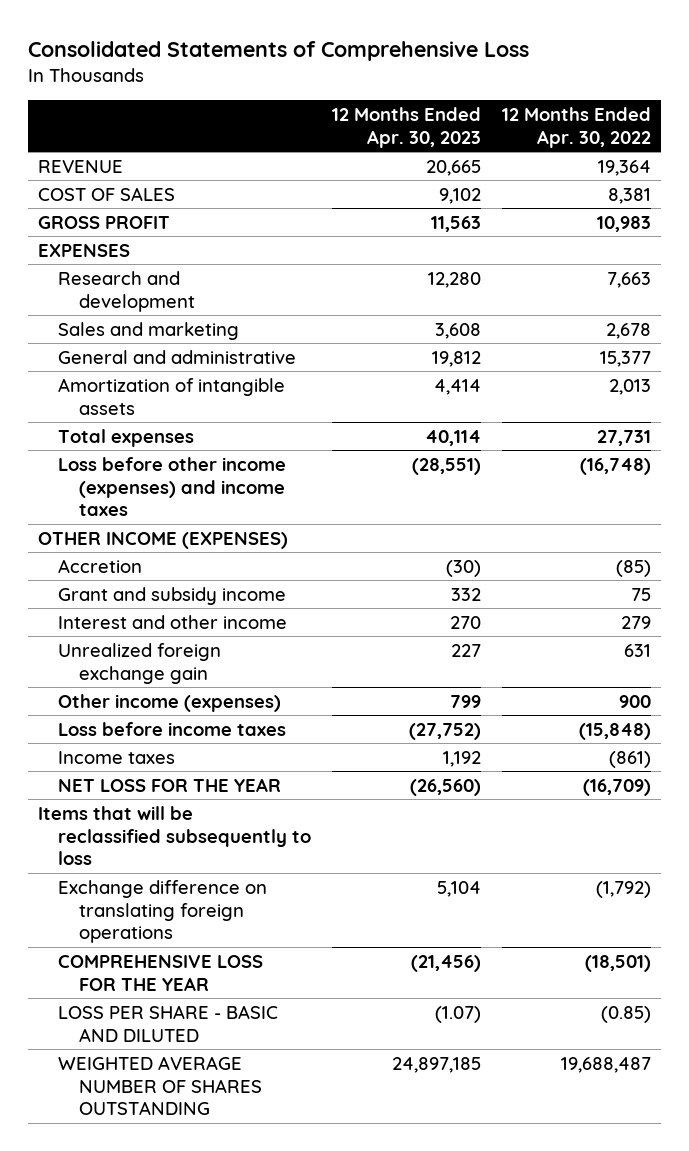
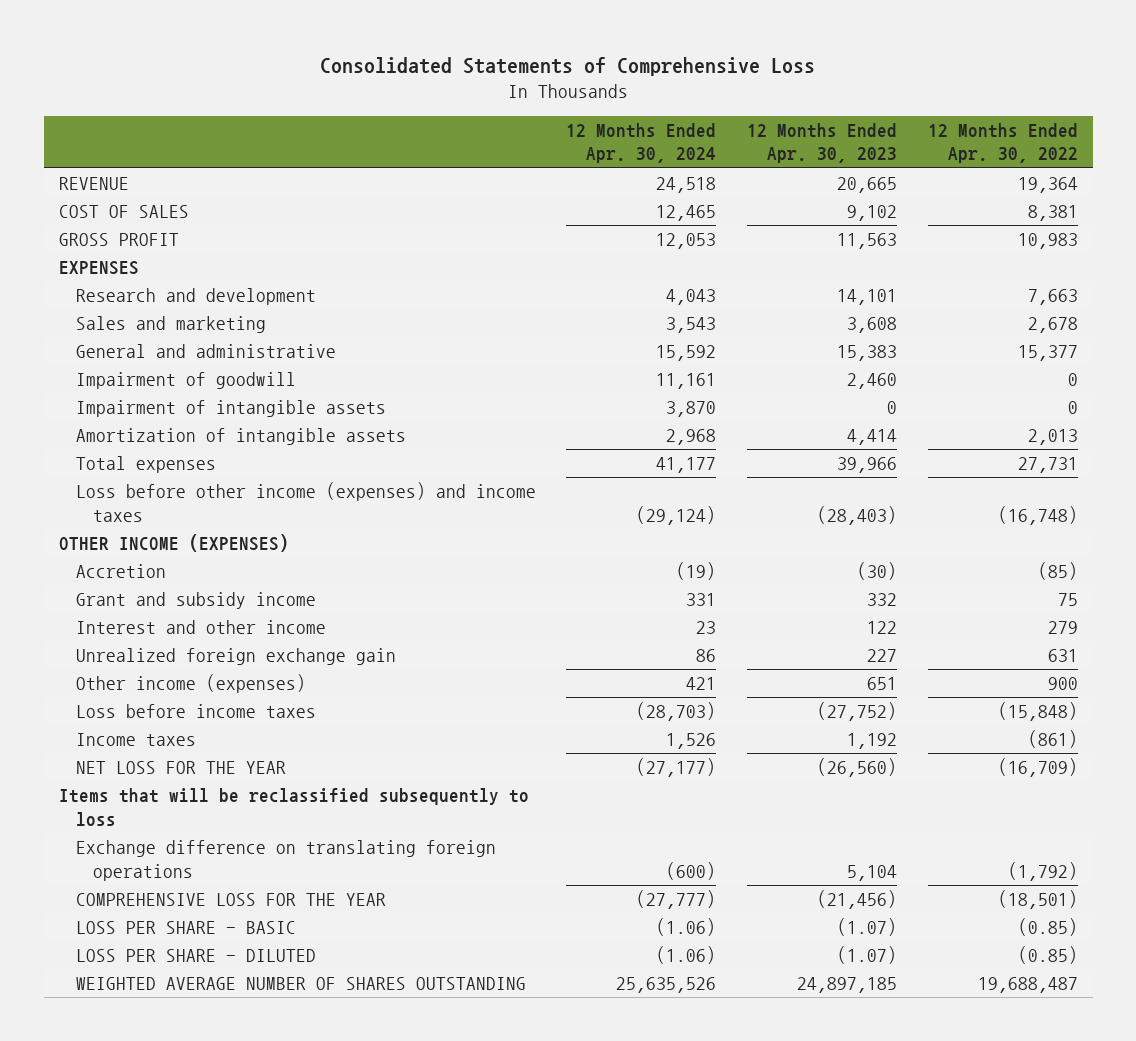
- | 12 Months Ended Apr. 30, 2023 | 12 Months Ended Apr. 30, 2022
+ | 12 Months Ended Apr. 30, 2024 | 12 Months Ended Apr. 30, 2023 | 12 Months Ended Apr. 30, 2022
- Research and development | 12,280 | 7,663
+ Research and development | 4,043 | 14,101 | 7,663
- General and administrative | 19,812 | 15,377
+ General and administrative | 15,592 | 15,383 | 15,377
+ Impairment of goodwill | 11,161 | 2,460 | 0
+ Impairment of intangible assets | 3,870 | 0 | 0
- Total expenses | 40,114 | 27,731
- Loss before other income (expenses) and income taxes | (28,551) | (16,748)
+ Total expenses | 41,177 | 39,966 | 27,731
+ Loss before other income (expenses) and income taxes | (29,124) | (28,403) | (16,748)
- Interest and other income | 270 | 279
+ Interest and other income | 23 | 122 | 279
- Other income (expenses) | 799 | 900
+ Other income (expenses) | 421 | 651 | 900
- LOSS PER SHARE - BASIC AND DILUTED | (1.07) | (0.85)
+ LOSS PER SHARE - BASIC | (1.06) | (1.07) | (0.85)
+ LOSS PER SHARE - DILUTED | (1.06) | (1.07) | (0.85)

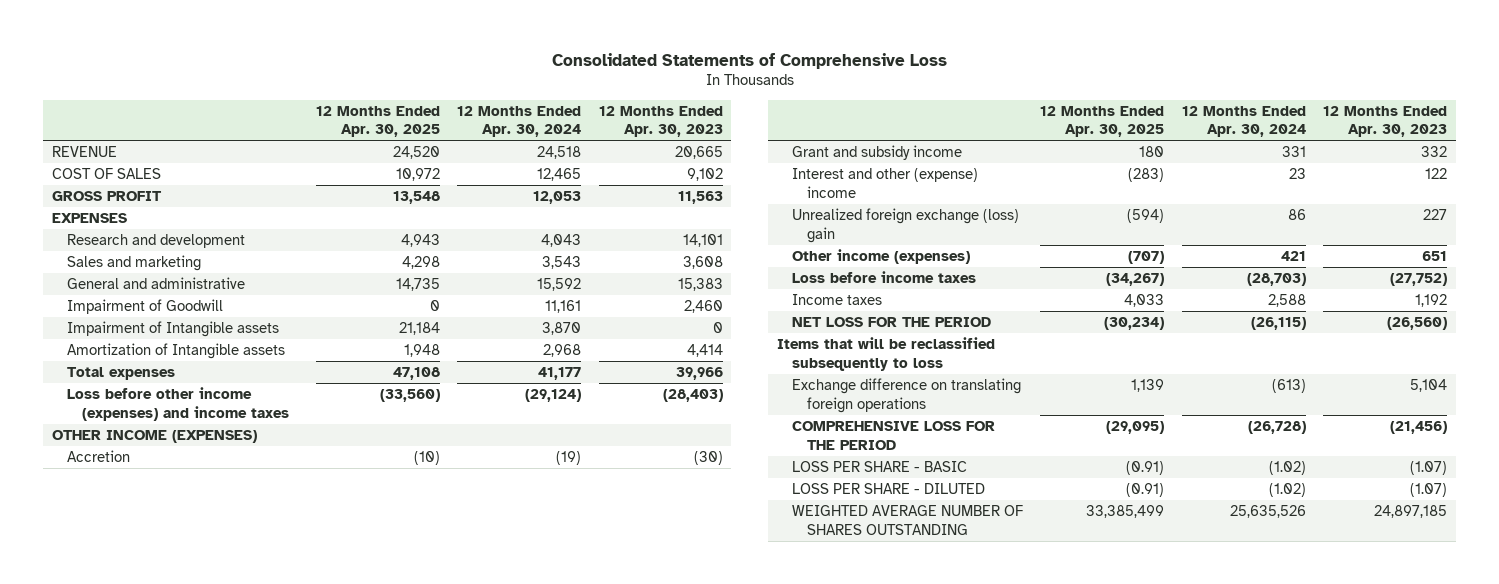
- | 12 Months Ended Apr. 30, 2024 | 12 Months Ended Apr. 30, 2023 | 12 Months Ended Apr. 30, 2022
+ | 12 Months Ended Apr. 30, 2025 | 12 Months Ended Apr. 30, 2024 | 12 Months Ended Apr. 30, 2023
- Impairment of goodwill | 11,161 | 2,460 | 0
- Impairment of intangible assets | 3,870 | 0 | 0
- Amortization of intangible assets | 2,968 | 4,414 | 2,013
+ Impairment of Goodwill | 0 | 11,161 | 2,460
+ Impairment of Intangible assets | 21,184 | 3,870 | 0
+ Amortization of Intangible assets | 1,948 | 2,968 | 4,414
- Interest and other income | 23 | 122 | 279
- Unrealized foreign exchange gain | 86 | 227 | 631
+ Interest and other (expense) income | (283) | 23 | 122
+ Unrealized foreign exchange (loss) gain | (594) | 86 | 227
- Income taxes | 1,526 | 1,192 | (861)
- NET LOSS FOR THE YEAR | (27,177) | (26,560) | (16,709)
+ Income taxes | 4,033 | 2,588 | 1,192
+ NET LOSS FOR THE PERIOD | (30,234) | (26,115) | (26,560)
- Exchange difference on translating foreign operations | (600) | 5,104 | (1,792)
- COMPREHENSIVE LOSS FOR THE YEAR | (27,777) | (21,456) | (18,501)
- LOSS PER SHARE - BASIC | (1.06) | (1.07) | (0.85)
- LOSS PER SHARE - DILUTED | (1.06) | (1.07) | (0.85)
+ Exchange difference on translating foreign operations | 1,139 | (613) | 5,104
+ COMPREHENSIVE LOSS FOR THE PERIOD | (29,095) | (26,728) | (21,456)
+ LOSS PER SHARE - BASIC | (0.91) | (1.02) | (1.07)
+ LOSS PER SHARE - DILUTED | (0.91) | (1.02) | (1.07)

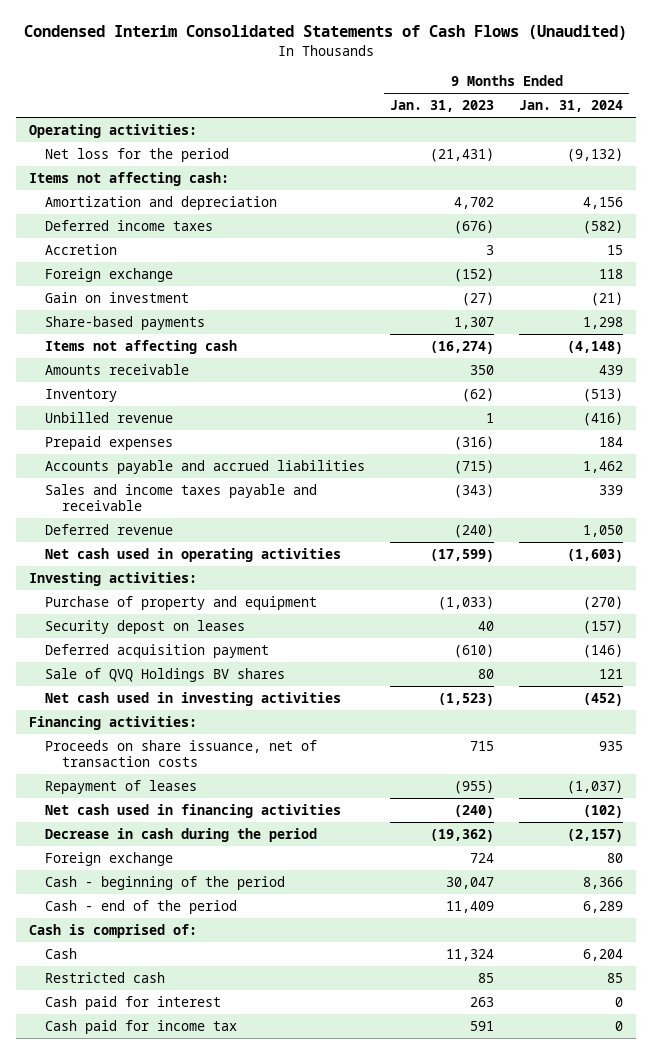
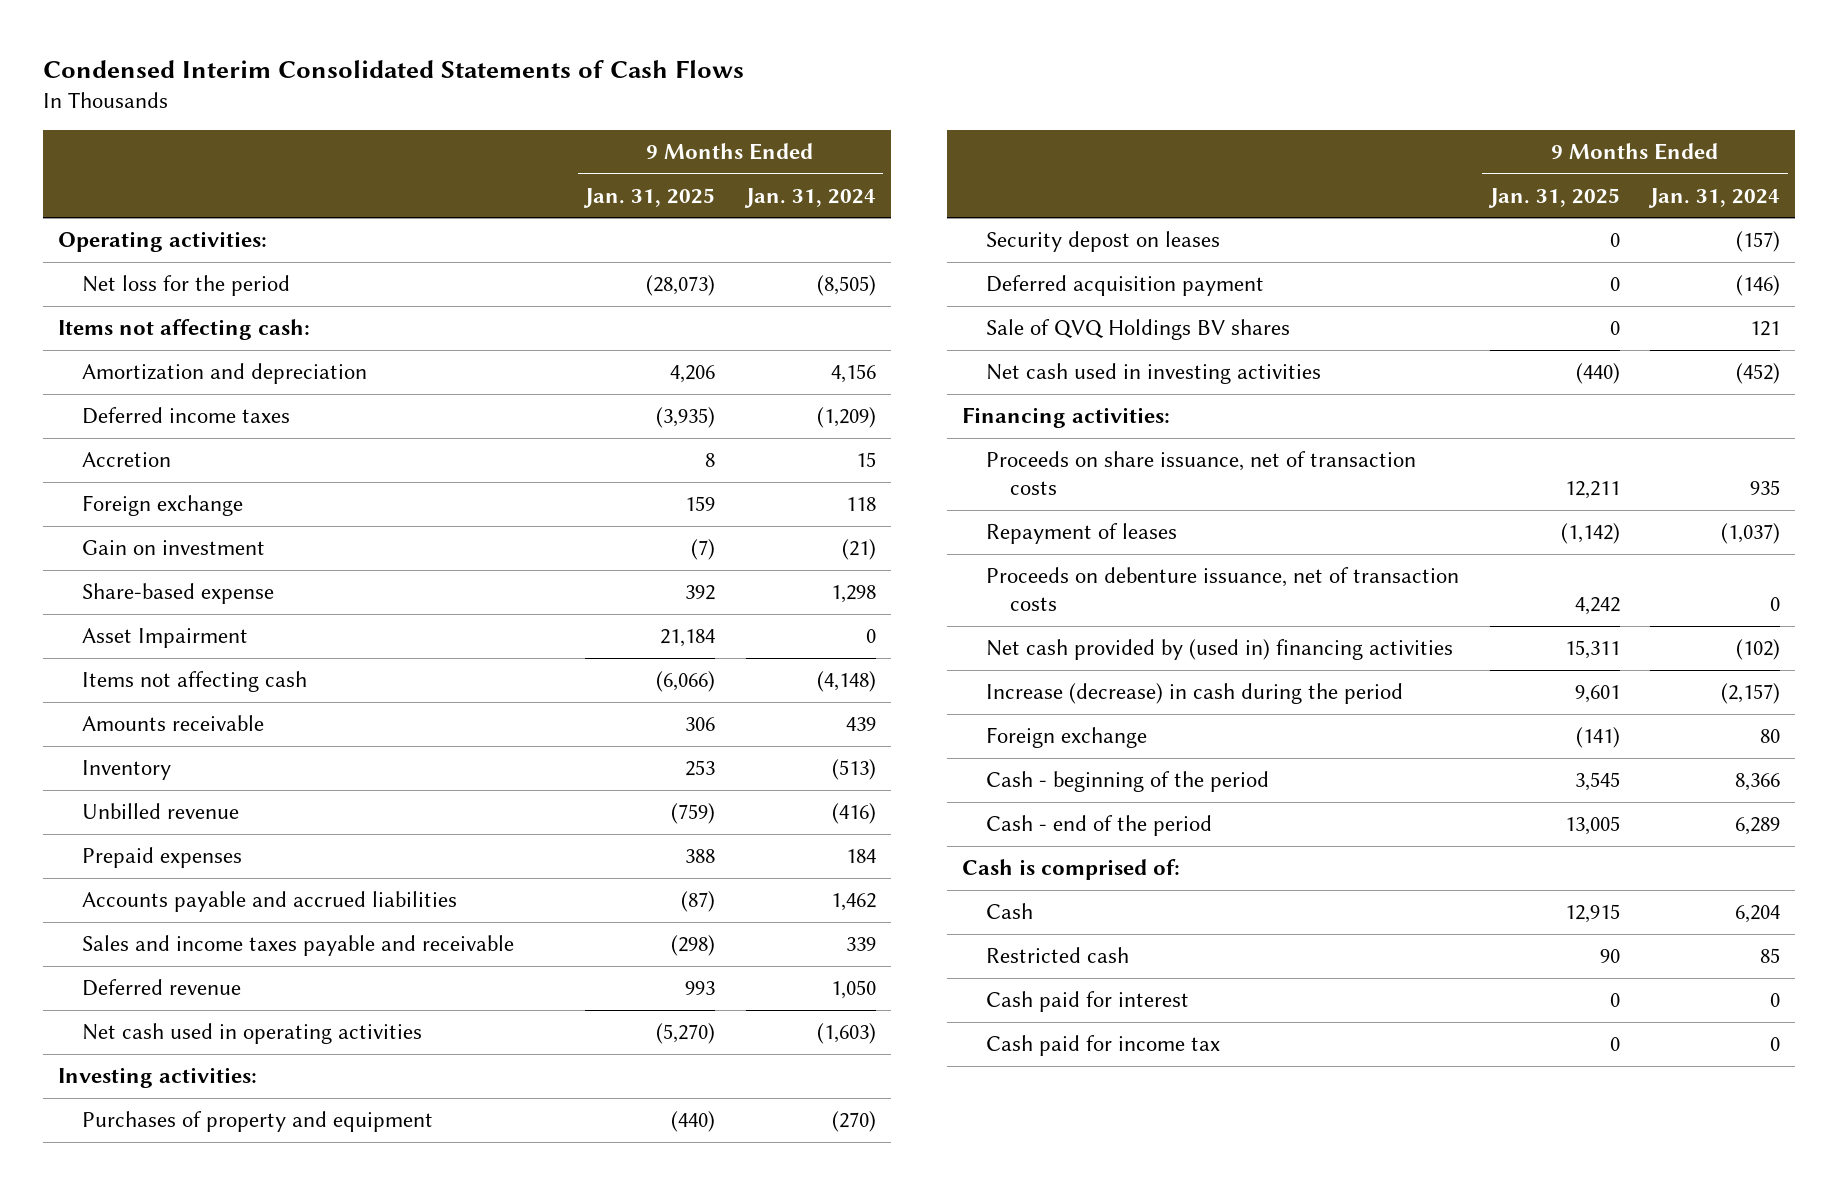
- Condensed Interim Consolidated Statements of Cash Flows (Unaudited)
+ Condensed Interim Consolidated Statements of Cash Flows
- | 9 Months Ended Jan. 31, 2023 | 9 Months Ended Jan. 31, 2024
+ | 9 Months Ended Jan. 31, 2025 | 9 Months Ended Jan. 31, 2024
- Net loss for the period | (21,431) | (9,132)
+ Net loss for the period | (28,073) | (8,505)
- Deferred income taxes | (676) | (582)
+ Deferred income taxes | (3,935) | (1,209)
- Share-based payments | 1,307 | 1,298
+ Share-based expense | 392 | 1,298
+ Asset Impairment | 21,184 | 0
- Purchase of property and equipment | (1,033) | (270)
+ Purchases of property and equipment | (440) | (270)
- Net cash used in financing activities | (240) | (102)
- Decrease in cash during the period | (19,362) | (2,157)
+ Proceeds on debenture issuance, net of transaction costs | 4,242 | 0
+ Net cash provided by (used in) financing activities | 15,311 | (102)
+ Increase (decrease) in cash during the period | 9,601 | (2,157)

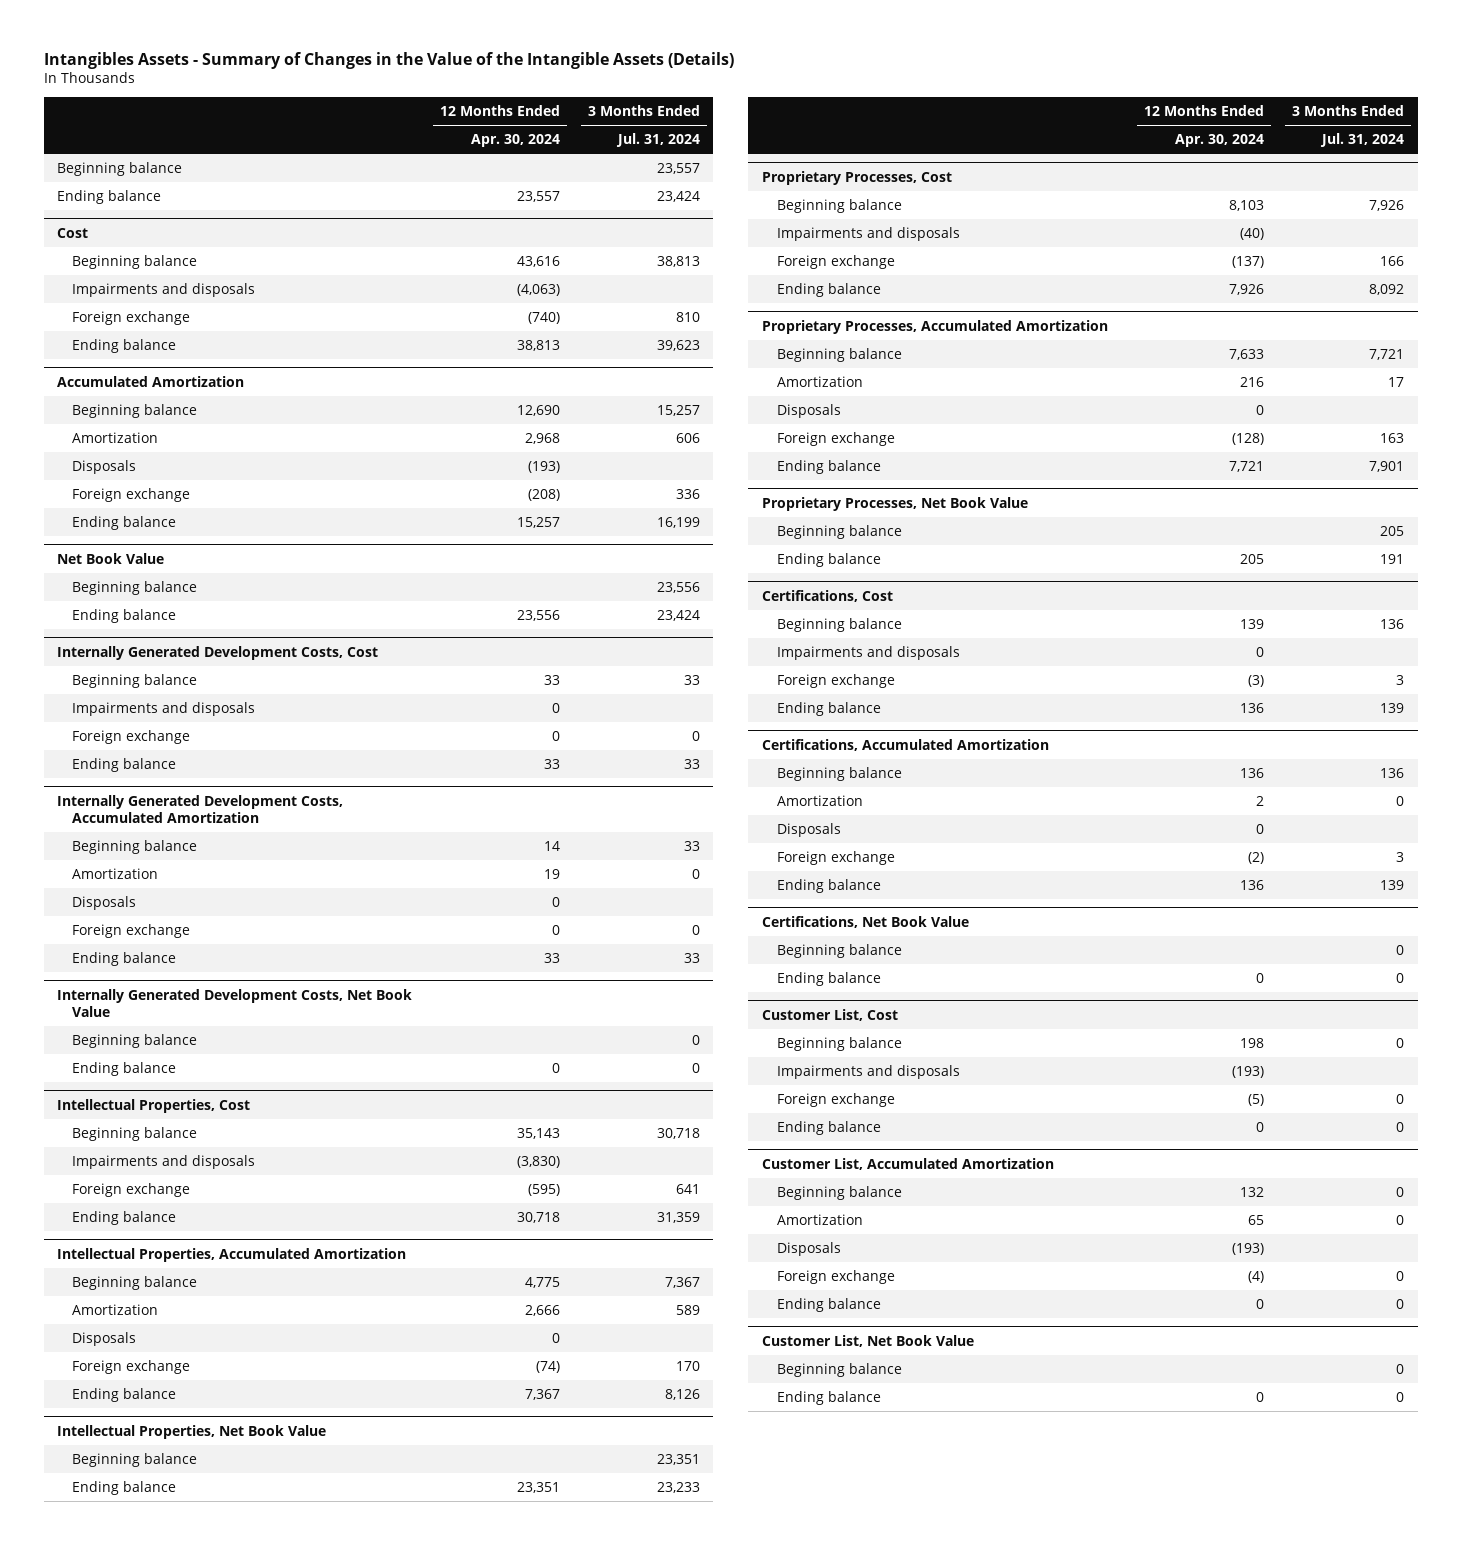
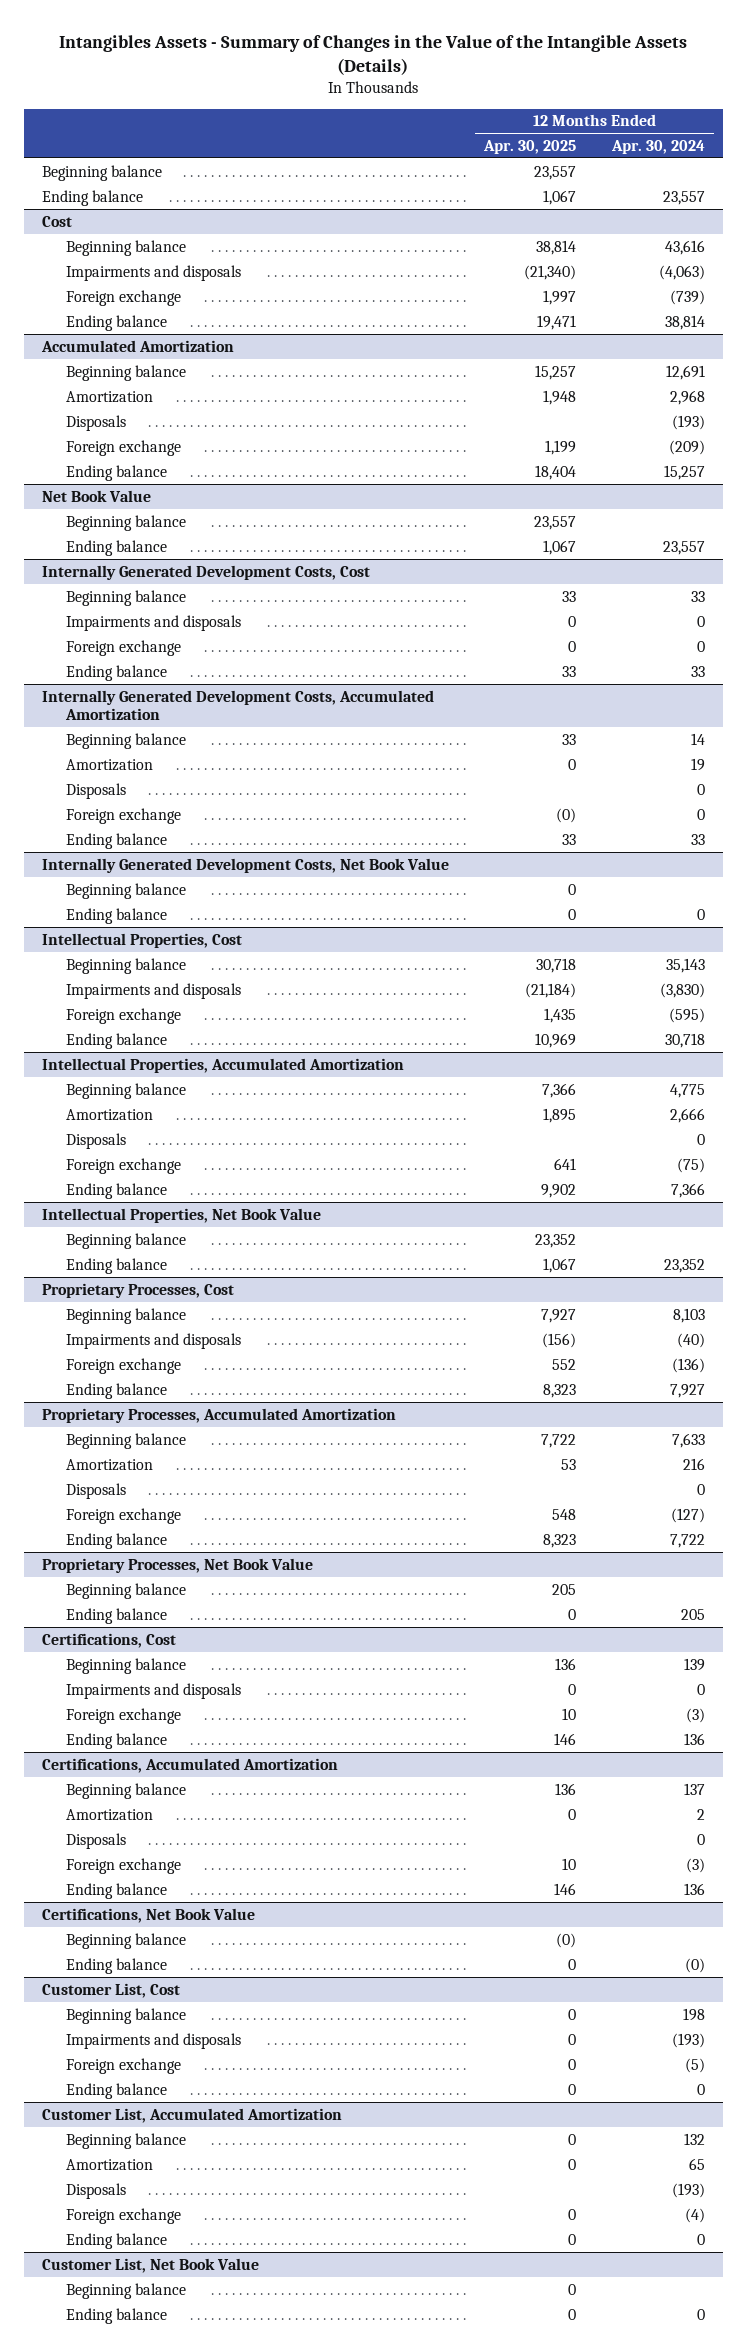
- | 12 Months Ended Apr. 30, 2024 | 3 Months Ended Jul. 31, 2024
+ | 12 Months Ended Apr. 30, 2025 | 12 Months Ended Apr. 30, 2024
@ Cost
- Foreign exchange | (740) | 810
- Ending balance | 38,813 | 39,623
+ Foreign exchange | 1,997 | (739)
+ Ending balance | 19,471 | 38,814
@ Accumulated Amortization
- Beginning balance | 12,690 | 15,257
+ Beginning balance | 15,257 | 12,691
- Foreign exchange | (208) | 336
+ Foreign exchange | 1,199 | (209)
@ Net Book Value
- Ending balance | 23,556 | 23,424
+ Ending balance | 1,067 | 23,557
@ Intellectual Properties, Accumulated Amortization
- Foreign exchange | (74) | 170
- Ending balance | 7,367 | 8,126
+ Foreign exchange | 641 | (75)
+ Ending balance | 9,902 | 7,366
@ Intellectual Properties, Net Book Value
- Ending balance | 23,351 | 23,233
+ Ending balance | 1,067 | 23,352
@ Proprietary Processes, Cost
- Foreign exchange | (137) | 166
- Ending balance | 7,926 | 8,092
+ Foreign exchange | 552 | (136)
+ Ending balance | 8,323 | 7,927
@ Proprietary Processes, Accumulated Amortization
- Foreign exchange | (128) | 163
- Ending balance | 7,721 | 7,901
+ Foreign exchange | 548 | (127)
+ Ending balance | 8,323 | 7,722
@ Certifications, Accumulated Amortization
- Beginning balance | 136 | 136
+ Beginning balance | 136 | 137
- Foreign exchange | (2) | 3
+ Foreign exchange | 10 | (3)
@ Certifications, Net Book Value
- Ending balance | 0 | 0
+ Ending balance | 0 | (0)

